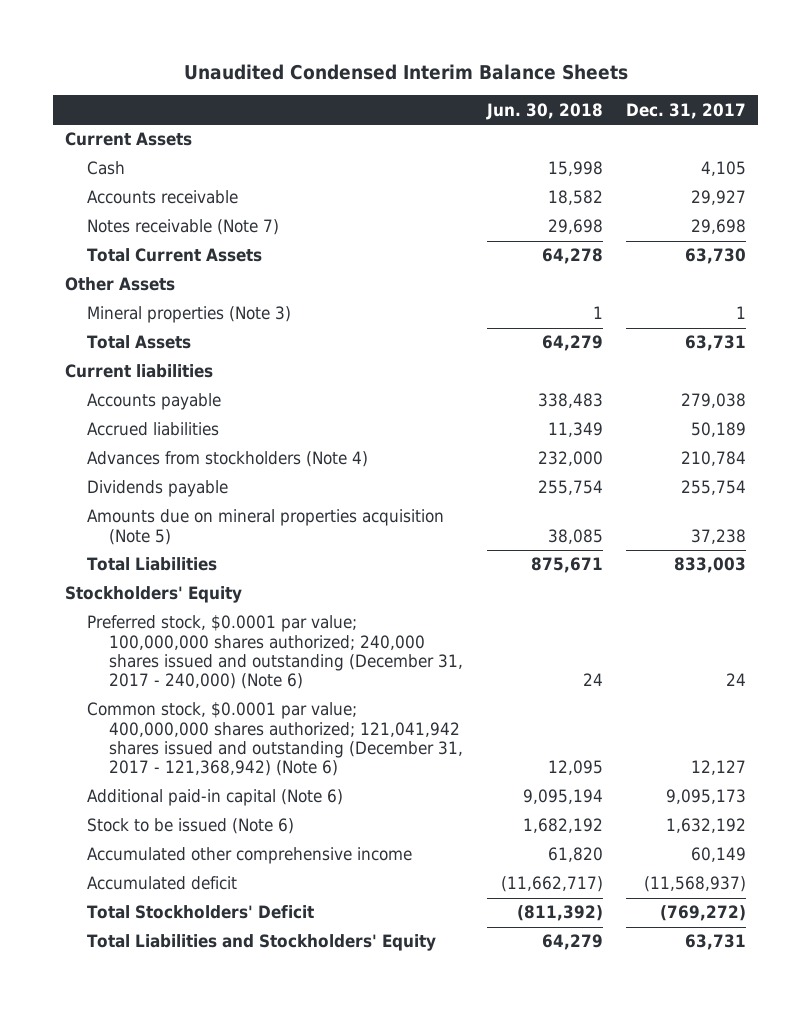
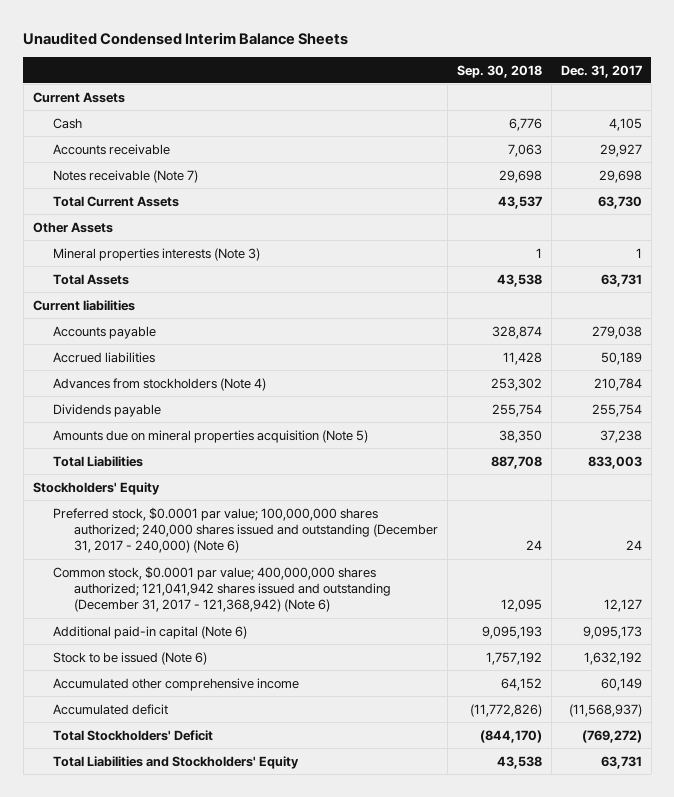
- | Jun. 30, 2018 | Dec. 31, 2017
+ | Sep. 30, 2018 | Dec. 31, 2017
- Mineral properties (Note 3) | 1 | 1
+ Mineral properties interests (Note 3) | 1 | 1

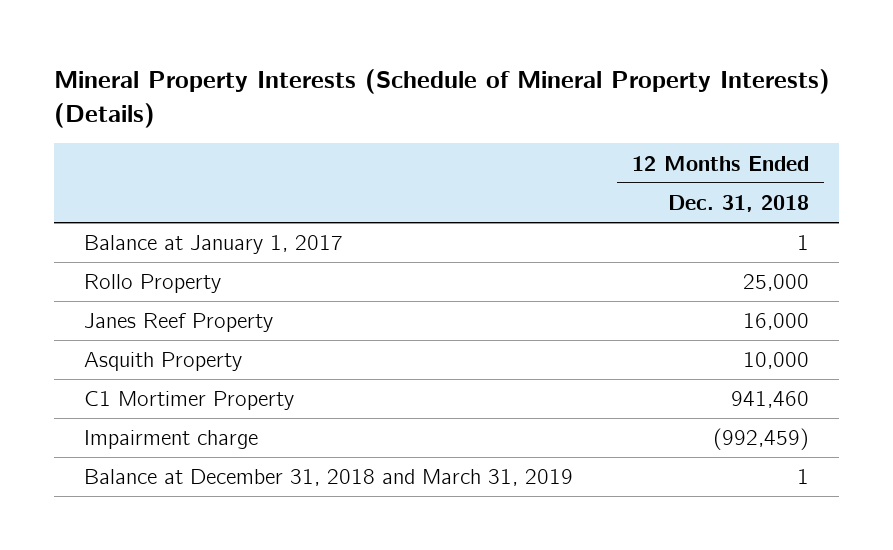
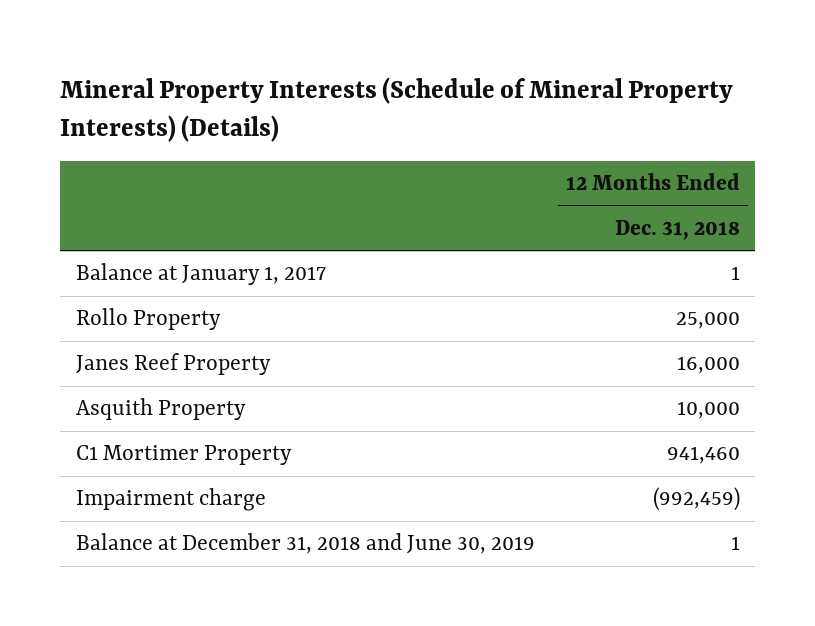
- Balance at December 31, 2018 and March 31, 2019 | 1
+ Balance at December 31, 2018 and June 30, 2019 | 1

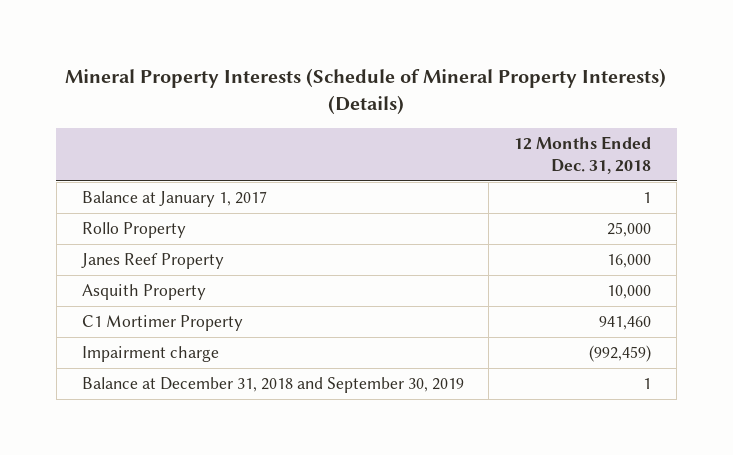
- Balance at December 31, 2018 and June 30, 2019 | 1
+ Balance at December 31, 2018 and September 30, 2019 | 1

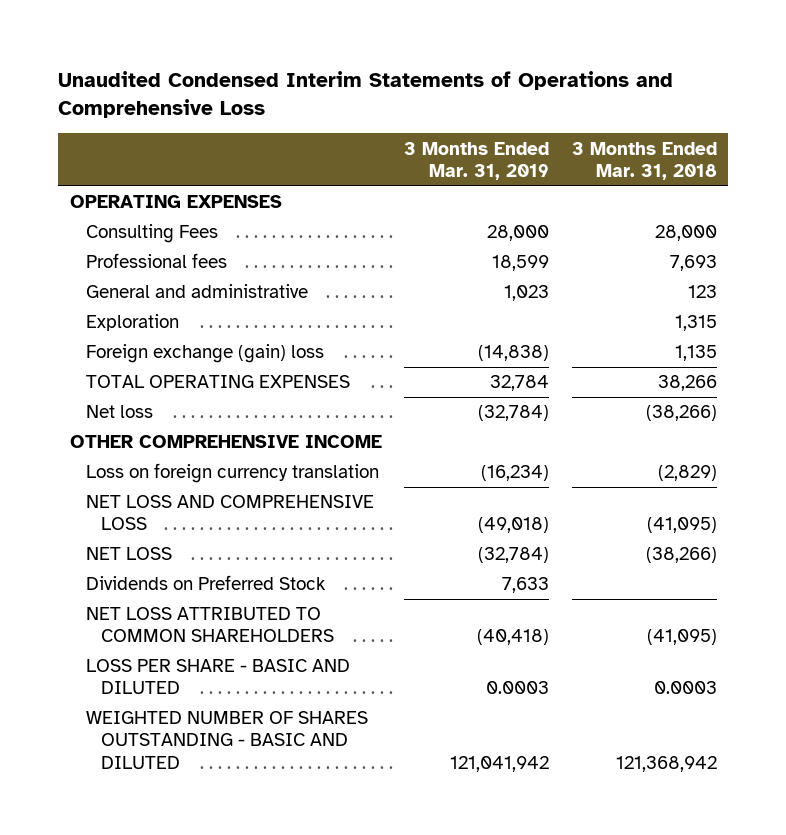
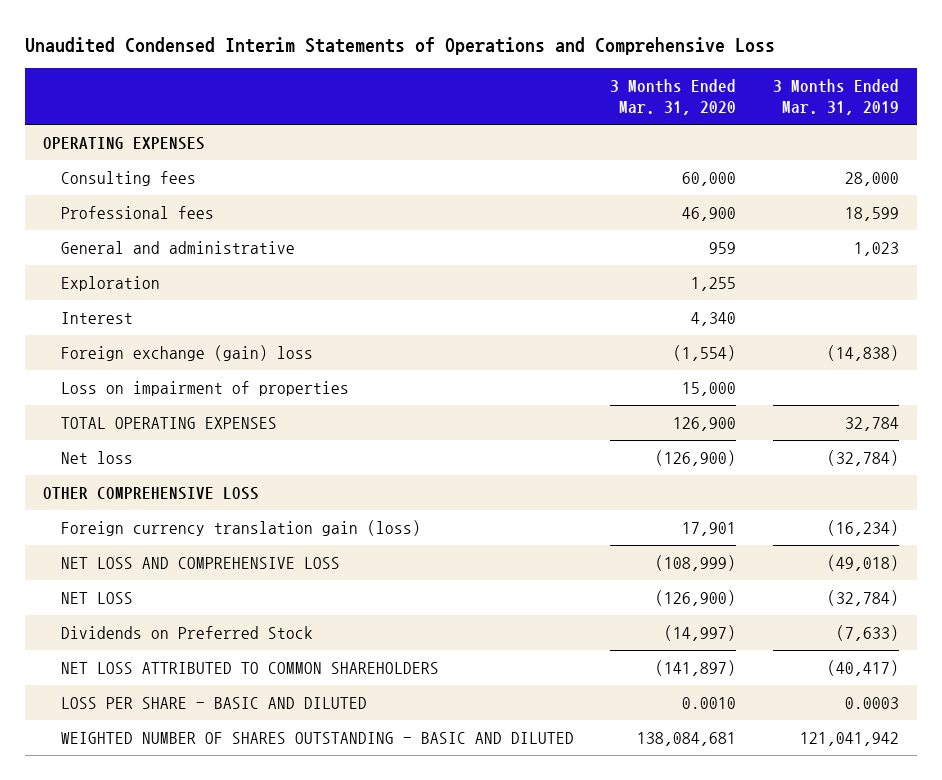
- | 3 Months Ended Mar. 31, 2019 | 3 Months Ended Mar. 31, 2018
+ | 3 Months Ended Mar. 31, 2020 | 3 Months Ended Mar. 31, 2019
- Consulting Fees | 28,000 | 28,000
+ Consulting fees | 60,000 | 28,000
+ Interest | 4,340 |
+ Loss on impairment of properties | 15,000 |
- OTHER COMPREHENSIVE INCOME
- Loss on foreign currency translation | (16,234) | (2,829)
+ OTHER COMPREHENSIVE LOSS
+ Foreign currency translation gain (loss) | 17,901 | (16,234)
- Dividends on Preferred Stock | 7,633 |
- NET LOSS ATTRIBUTED TO COMMON SHAREHOLDERS | (40,418) | (41,095)
+ Dividends on Preferred Stock | (14,997) | (7,633)
+ NET LOSS ATTRIBUTED TO COMMON SHAREHOLDERS | (141,897) | (40,417)

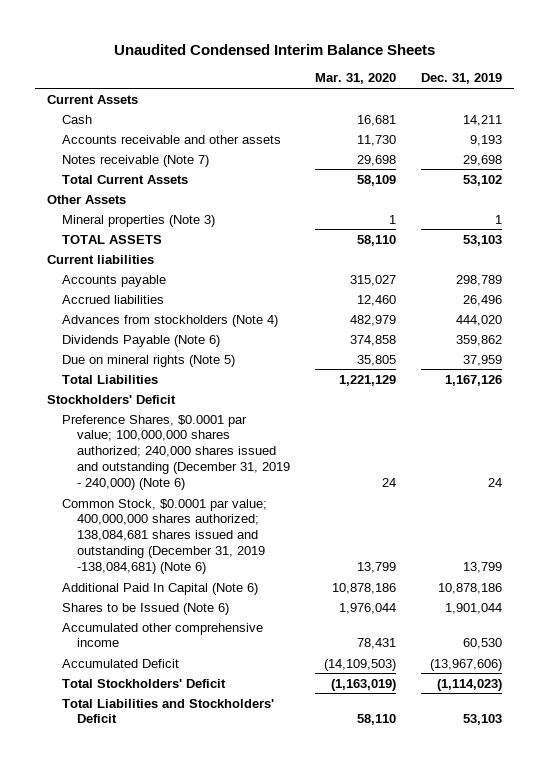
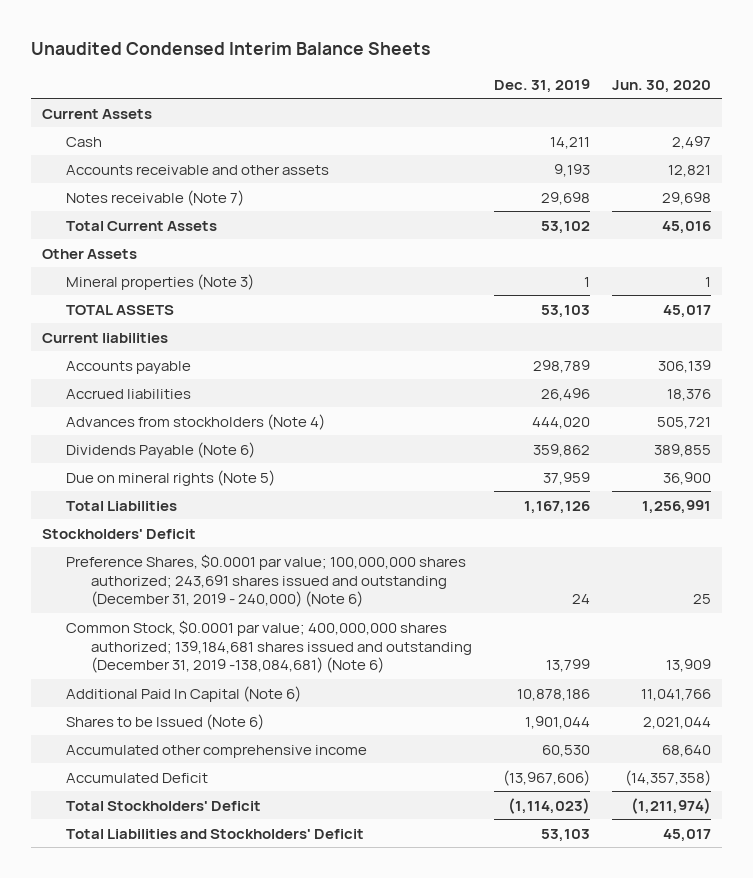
- | Mar. 31, 2020 | Dec. 31, 2019
+ | Dec. 31, 2019 | Jun. 30, 2020
- Preference Shares, $0.0001 par value; 100,000,000 shares authorized; 240,000 shares issued and outstanding (December 31, 2019 - 240,000) (Note 6) | 24 | 24
- Common Stock, $0.0001 par value; 400,000,000 shares authorized; 138,084,681 shares issued and outstanding (December 31, 2019 -138,084,681) (Note 6) | 13,799 | 13,799
+ Preference Shares, $0.0001 par value; 100,000,000 shares authorized; 243,691 shares issued and outstanding (December 31, 2019 - 240,000) (Note 6) | 24 | 25
+ Common Stock, $0.0001 par value; 400,000,000 shares authorized; 139,184,681 shares issued and outstanding (December 31, 2019 -138,084,681) (Note 6) | 13,799 | 13,909

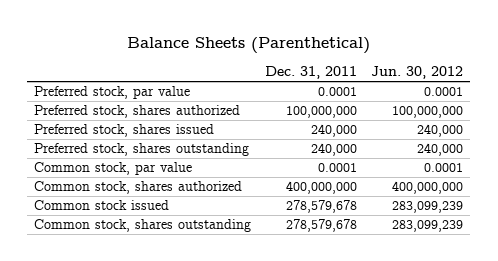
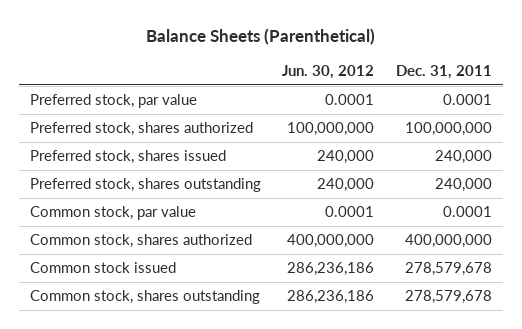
- | Dec. 31, 2011 | Jun. 30, 2012
+ | Jun. 30, 2012 | Dec. 31, 2011
- Common stock issued | 278,579,678 | 283,099,239
- Common stock, shares outstanding | 278,579,678 | 283,099,239
+ Common stock issued | 286,236,186 | 278,579,678
+ Common stock, shares outstanding | 286,236,186 | 278,579,678

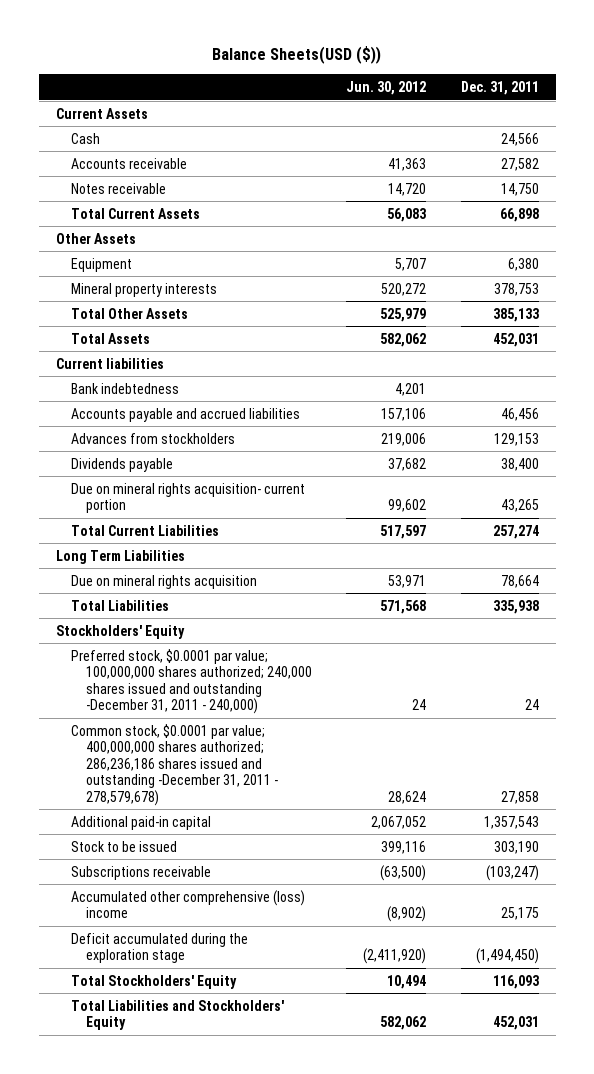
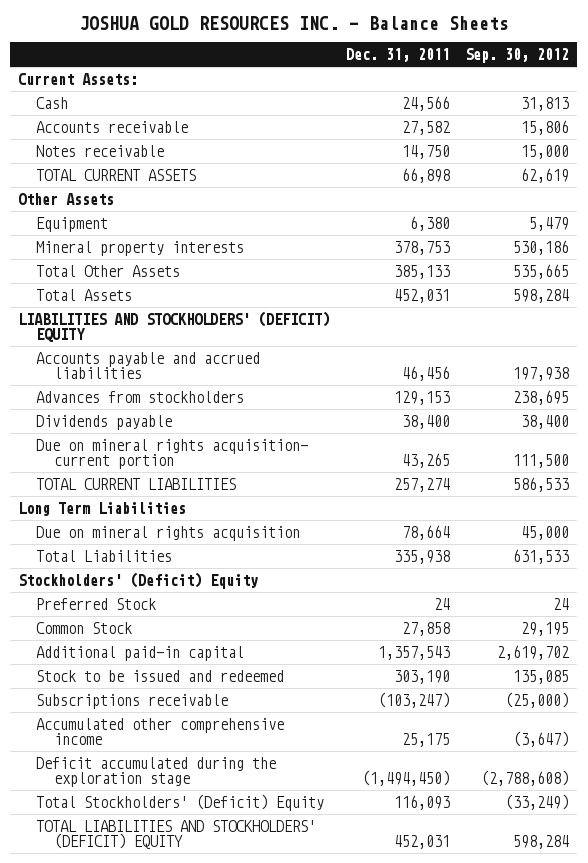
- Balance Sheets(USD ($))
+ JOSHUA GOLD RESOURCES INC. - Balance Sheets
- | Jun. 30, 2012 | Dec. 31, 2011
+ | Dec. 31, 2011 | Sep. 30, 2012
- Current Assets
+ Current Assets:
- Total Current Assets | 56,083 | 66,898
+ TOTAL CURRENT ASSETS | 66,898 | 62,619
- Current liabilities
- Bank indebtedness | 4,201 |
+ LIABILITIES AND STOCKHOLDERS' (DEFICIT) EQUITY
- Total Current Liabilities | 517,597 | 257,274
+ TOTAL CURRENT LIABILITIES | 257,274 | 586,533
- Stockholders' Equity
- Preferred stock, $0.0001 par value; 100,000,000 shares authorized; 240,000 shares issued and outstanding -December 31, 2011 - 240,000) | 24 | 24
- Common stock, $0.0001 par value; 400,000,000 shares authorized; 286,236,186 shares issued and outstanding -December 31, 2011 - 278,579,678) | 28,624 | 27,858
+ Stockholders' (Deficit) Equity
+ Preferred Stock | 24 | 24
+ Common Stock | 27,858 | 29,195
- Stock to be issued | 399,116 | 303,190
+ Stock to be issued and redeemed | 303,190 | 135,085
- Accumulated other comprehensive (loss) income | (8,902) | 25,175
+ Accumulated other comprehensive income | 25,175 | (3,647)
- Total Stockholders' Equity | 10,494 | 116,093
- Total Liabilities and Stockholders' Equity | 582,062 | 452,031
+ Total Stockholders' (Deficit) Equity | 116,093 | (33,249)
+ TOTAL LIABILITIES AND STOCKHOLDERS' (DEFICIT) EQUITY | 452,031 | 598,284

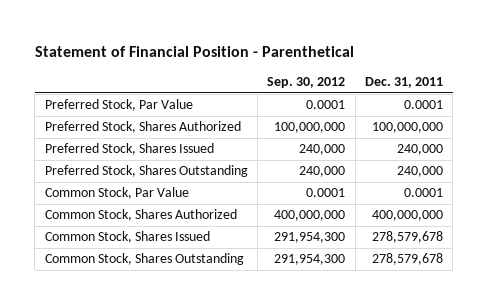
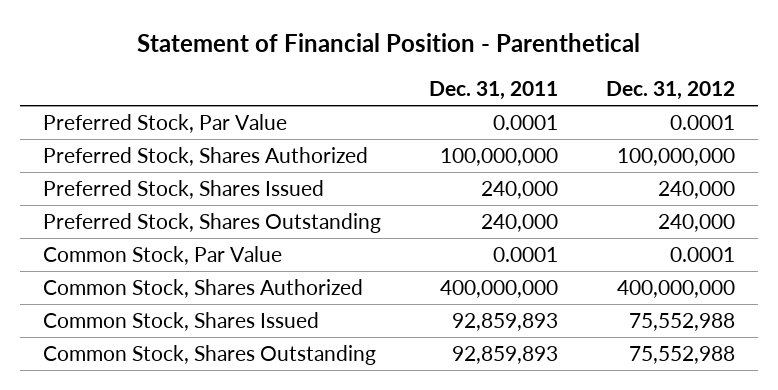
- | Sep. 30, 2012 | Dec. 31, 2011
+ | Dec. 31, 2011 | Dec. 31, 2012
- Common Stock, Shares Issued | 291,954,300 | 278,579,678
- Common Stock, Shares Outstanding | 291,954,300 | 278,579,678
+ Common Stock, Shares Issued | 92,859,893 | 75,552,988
+ Common Stock, Shares Outstanding | 92,859,893 | 75,552,988

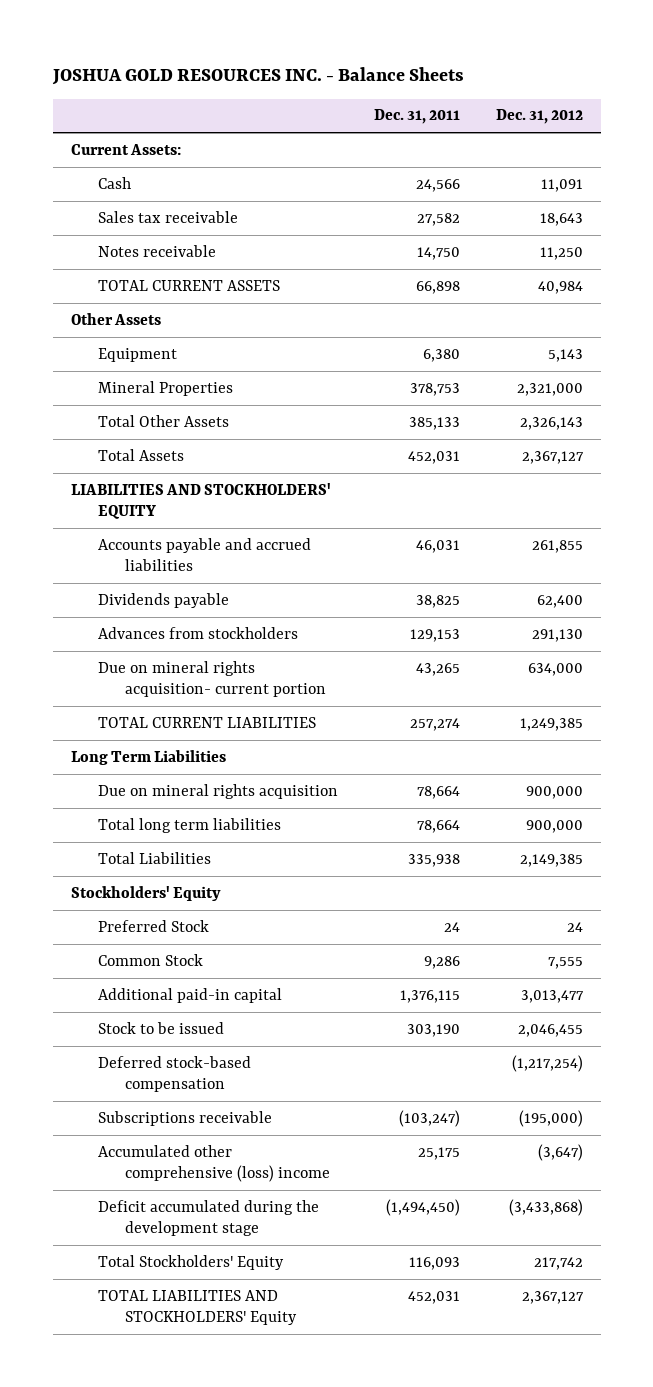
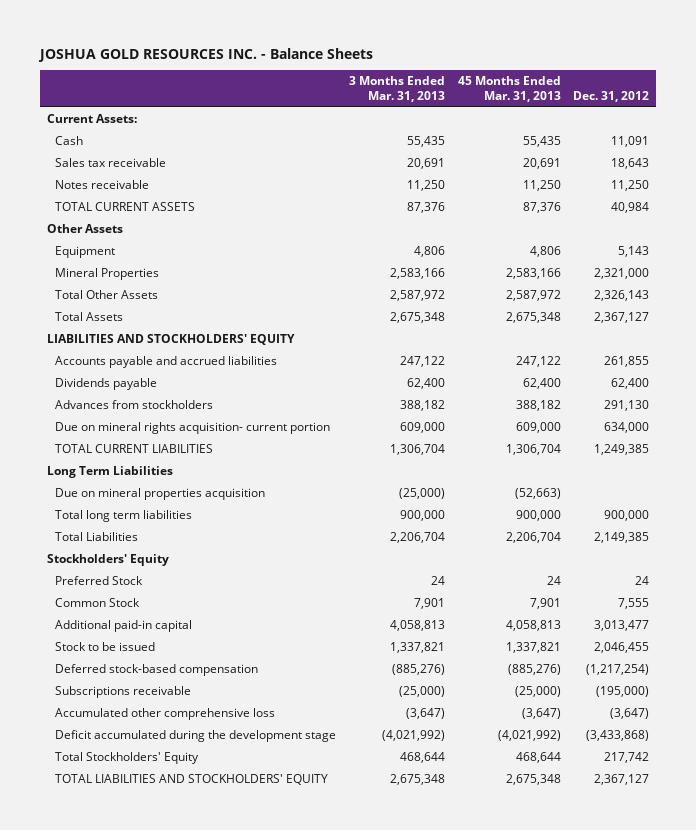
- | Dec. 31, 2011 | Dec. 31, 2012
+ | 3 Months Ended Mar. 31, 2013 | 45 Months Ended Mar. 31, 2013 | Dec. 31, 2012
- Due on mineral rights acquisition | 78,664 | 900,000
+ Due on mineral properties acquisition | (25,000) | (52,663) |
- Accumulated other comprehensive (loss) income | 25,175 | (3,647)
+ Accumulated other comprehensive loss | (3,647) | (3,647) | (3,647)
- TOTAL LIABILITIES AND STOCKHOLDERS' Equity | 452,031 | 2,367,127
+ TOTAL LIABILITIES AND STOCKHOLDERS' EQUITY | 2,675,348 | 2,675,348 | 2,367,127

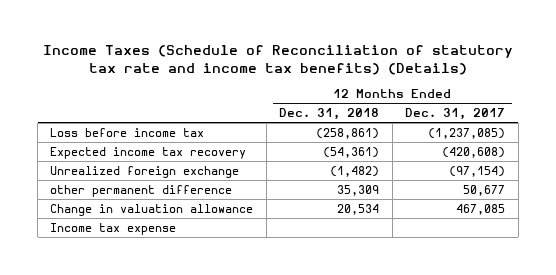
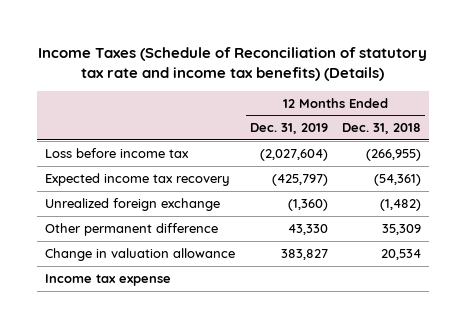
- | 12 Months Ended Dec. 31, 2018 | 12 Months Ended Dec. 31, 2017
+ | 12 Months Ended Dec. 31, 2019 | 12 Months Ended Dec. 31, 2018
- Loss before income tax | (258,861) | (1,237,085)
+ Loss before income tax | (2,027,604) | (266,955)
- other permanent difference | 35,309 | 50,677
+ Other permanent difference | 43,330 | 35,309

